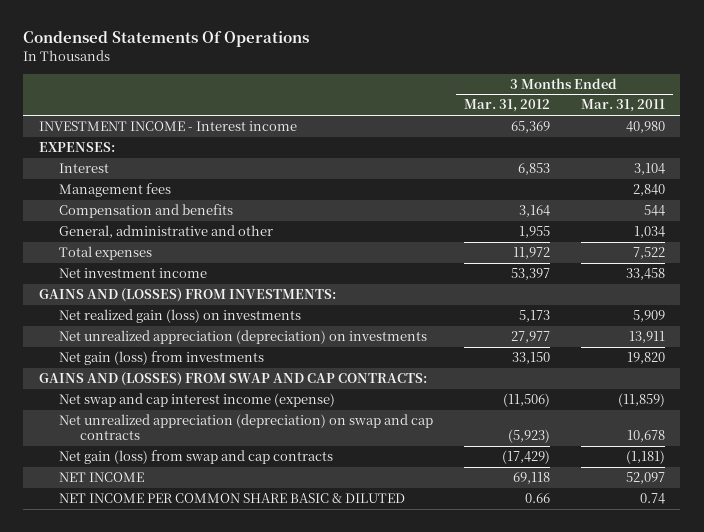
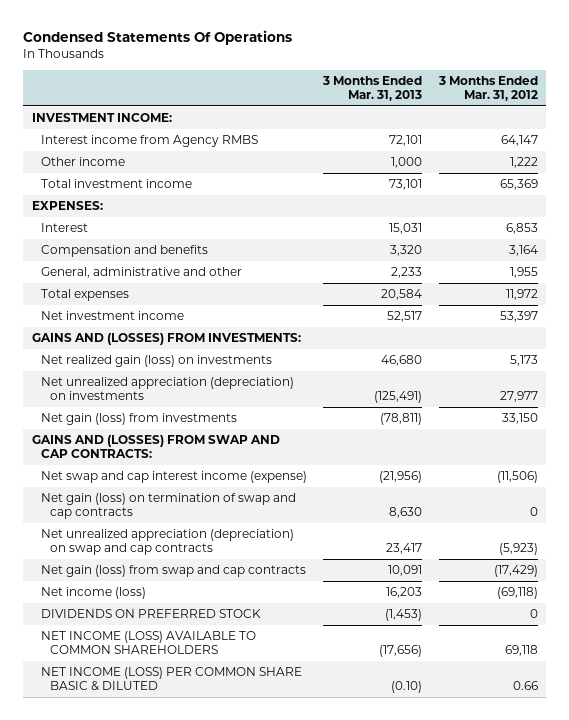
- | 3 Months Ended Mar. 31, 2012 | 3 Months Ended Mar. 31, 2011
+ | 3 Months Ended Mar. 31, 2013 | 3 Months Ended Mar. 31, 2012
- INVESTMENT INCOME - Interest income | 65,369 | 40,980
+ INVESTMENT INCOME:
+ Interest income from Agency RMBS | 72,101 | 64,147
+ Other income | 1,000 | 1,222
+ Total investment income | 73,101 | 65,369
- Management fees | | 2,840
+ Net gain (loss) on termination of swap and cap contracts | 8,630 | 0
- NET INCOME | 69,118 | 52,097
- NET INCOME PER COMMON SHARE BASIC & DILUTED | 0.66 | 0.74
+ Net income (loss) | 16,203 | (69,118)
+ DIVIDENDS ON PREFERRED STOCK | (1,453) | 0
+ NET INCOME (LOSS) AVAILABLE TO COMMON SHAREHOLDERS | (17,656) | 69,118
+ NET INCOME (LOSS) PER COMMON SHARE BASIC & DILUTED | (0.10) | 0.66

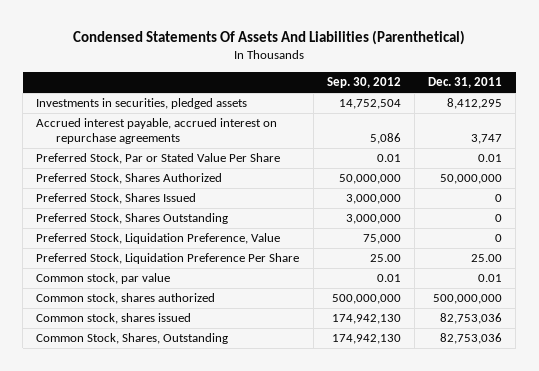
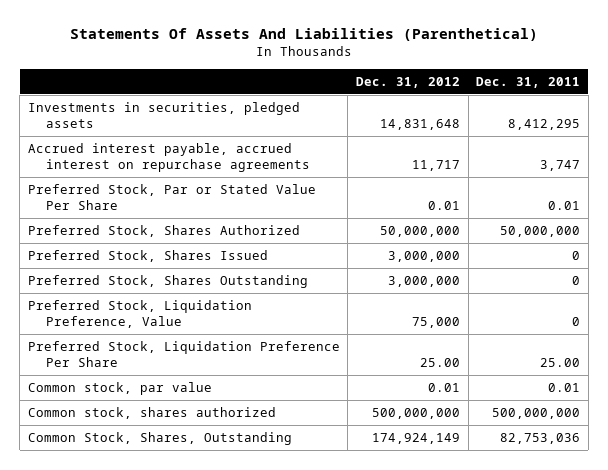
- Condensed Statements Of Assets And Liabilities (Parenthetical)
+ Statements Of Assets And Liabilities (Parenthetical)
- | Sep. 30, 2012 | Dec. 31, 2011
+ | Dec. 31, 2012 | Dec. 31, 2011
- Common stock, shares issued | 174,942,130 | 82,753,036

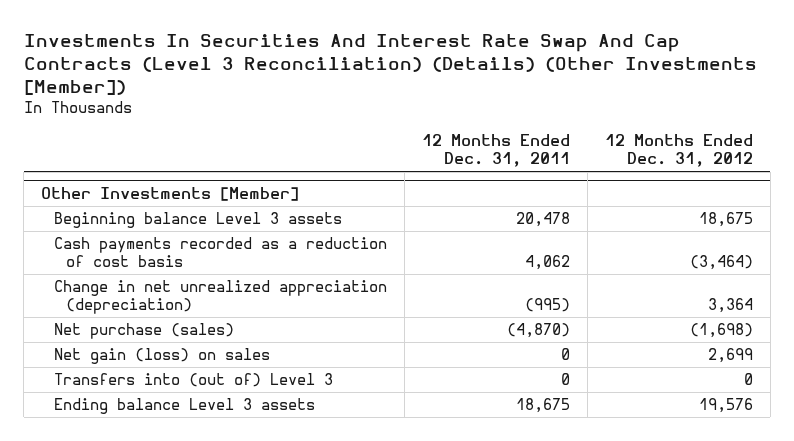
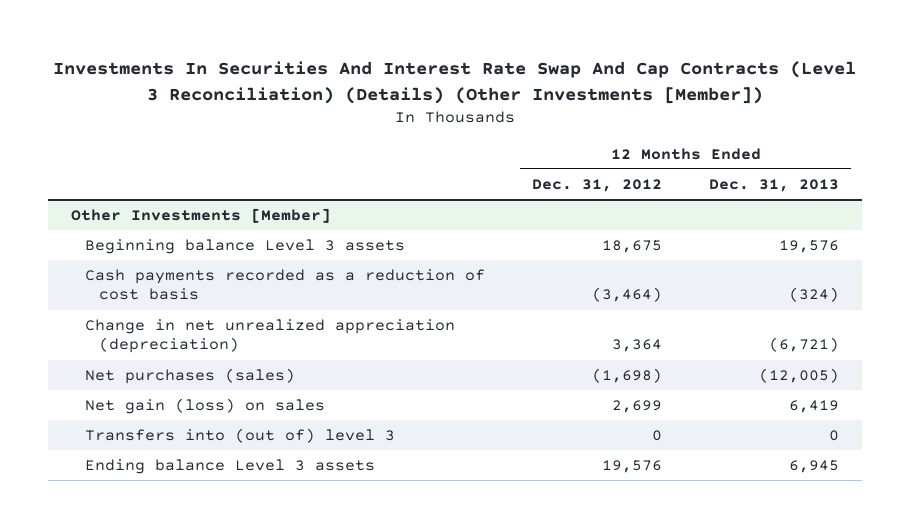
- | 12 Months Ended Dec. 31, 2011 | 12 Months Ended Dec. 31, 2012
+ | 12 Months Ended Dec. 31, 2012 | 12 Months Ended Dec. 31, 2013
@ Other Investments [Member]
- Net purchase (sales) | (4,870) | (1,698)
+ Net purchases (sales) | (1,698) | (12,005)
- Transfers into (out of) Level 3 | 0 | 0
+ Transfers into (out of) level 3 | 0 | 0

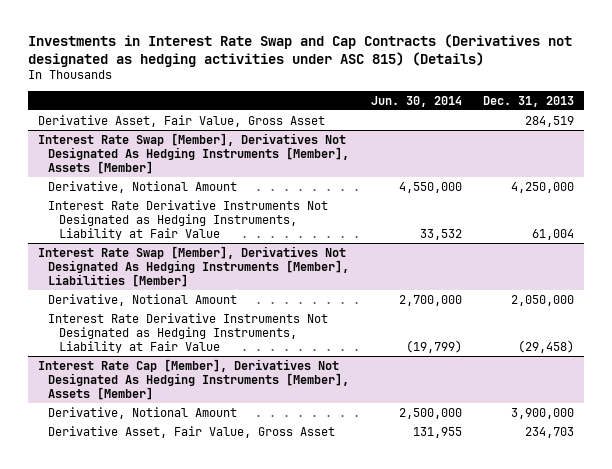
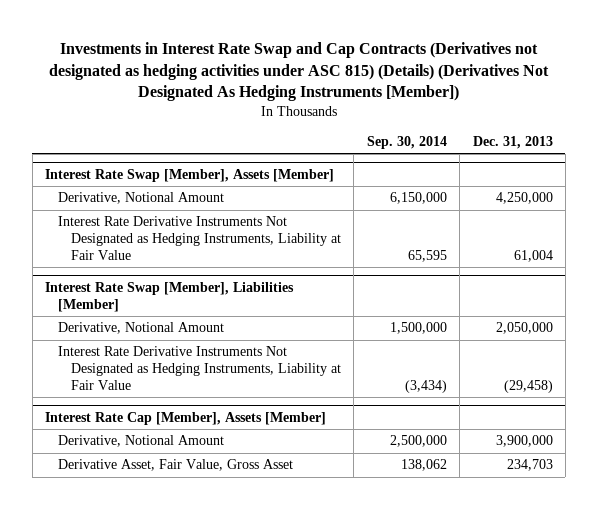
- Investments in Interest Rate Swap and Cap Contracts (Derivatives not designated as hedging activities under ASC 815) (Details)
+ Investments in Interest Rate Swap and Cap Contracts (Derivatives not designated as hedging activities under ASC 815) (Details) (Derivatives Not Designated As Hedging Instruments [Member])
- | Jun. 30, 2014 | Dec. 31, 2013
+ | Sep. 30, 2014 | Dec. 31, 2013
- Derivative Asset, Fair Value, Gross Asset | | 284,519
- Interest Rate Swap [Member], Derivatives Not Designated As Hedging Instruments [Member], Assets [Member]
+ Interest Rate Swap [Member], Assets [Member]
- Interest Rate Swap [Member], Derivatives Not Designated As Hedging Instruments [Member], Liabilities [Member]
+ Interest Rate Swap [Member], Liabilities [Member]
- Interest Rate Cap [Member], Derivatives Not Designated As Hedging Instruments [Member], Assets [Member]
+ Interest Rate Cap [Member], Assets [Member]

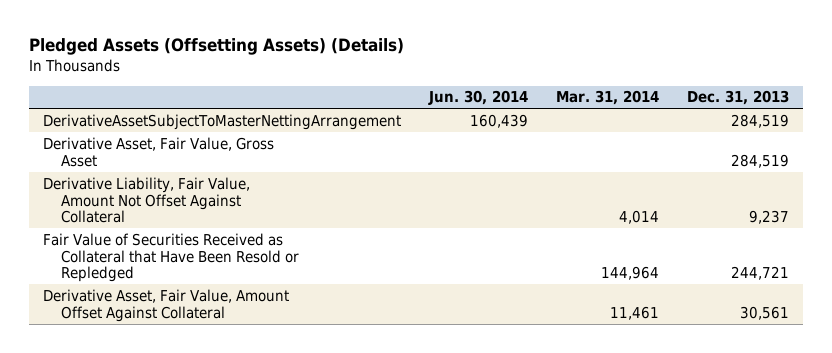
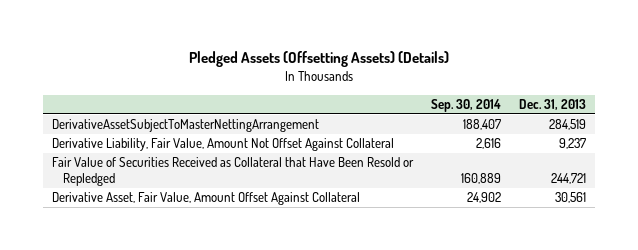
- | Jun. 30, 2014 | Mar. 31, 2014 | Dec. 31, 2013
+ | Sep. 30, 2014 | Dec. 31, 2013
- Derivative Asset, Fair Value, Gross Asset | | | 284,519

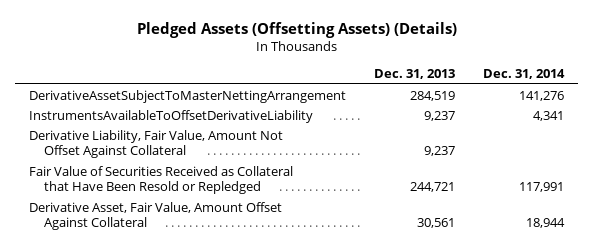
- | Sep. 30, 2014 | Dec. 31, 2013
+ | Dec. 31, 2013 | Dec. 31, 2014
+ InstrumentsAvailableToOffsetDerivativeLiability | 9,237 | 4,341

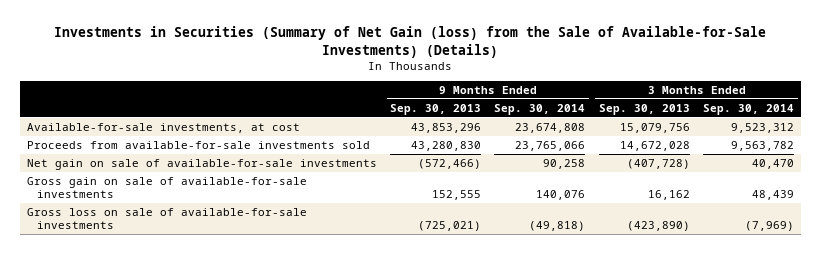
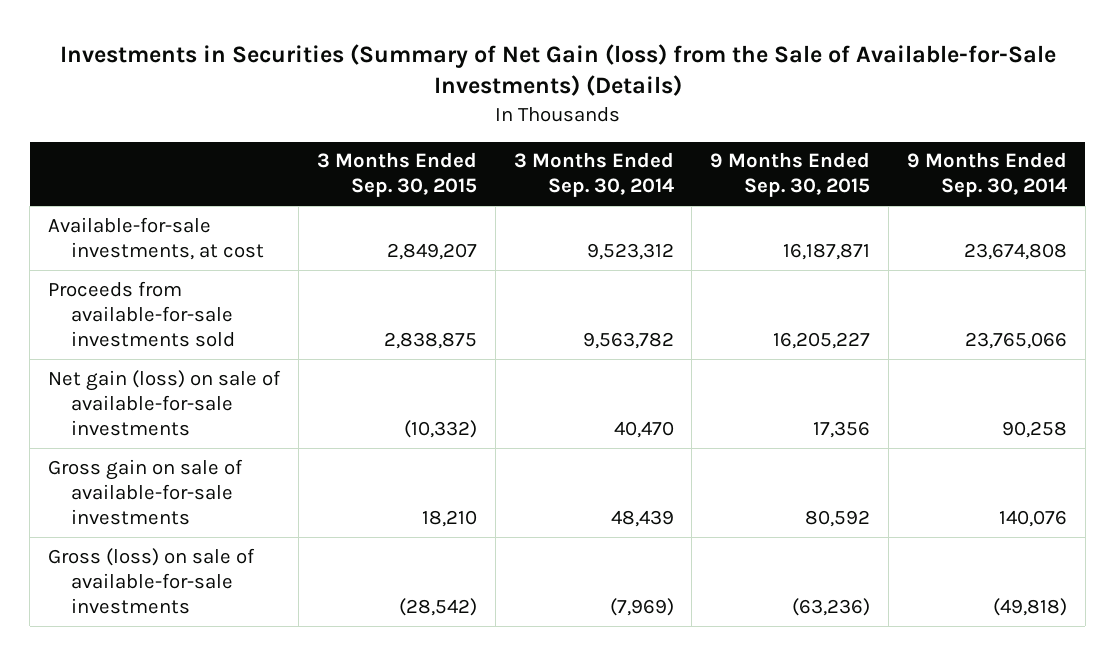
- | 9 Months Ended Sep. 30, 2013 | 9 Months Ended Sep. 30, 2014 | 3 Months Ended Sep. 30, 2013 | 3 Months Ended Sep. 30, 2014
+ | 3 Months Ended Sep. 30, 2015 | 3 Months Ended Sep. 30, 2014 | 9 Months Ended Sep. 30, 2015 | 9 Months Ended Sep. 30, 2014
- Net gain on sale of available-for-sale investments | (572,466) | 90,258 | (407,728) | 40,470
+ Net gain (loss) on sale of available-for-sale investments | (10,332) | 40,470 | 17,356 | 90,258
- Gross loss on sale of available-for-sale investments | (725,021) | (49,818) | (423,890) | (7,969)
+ Gross (loss) on sale of available-for-sale investments | (28,542) | (7,969) | (63,236) | (49,818)

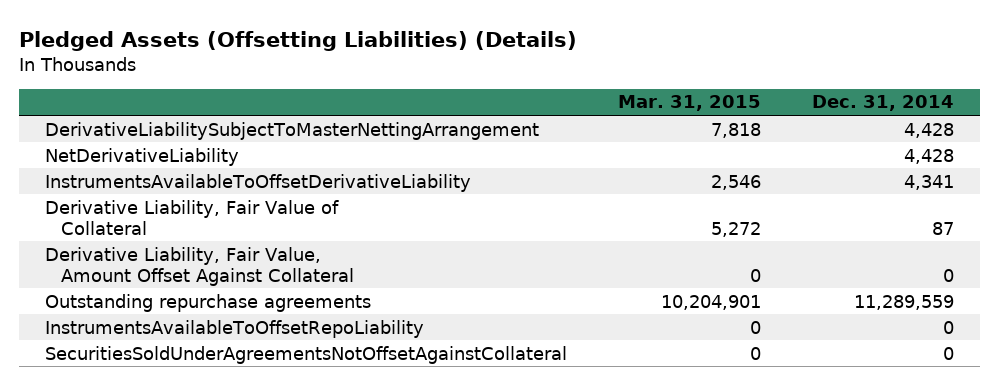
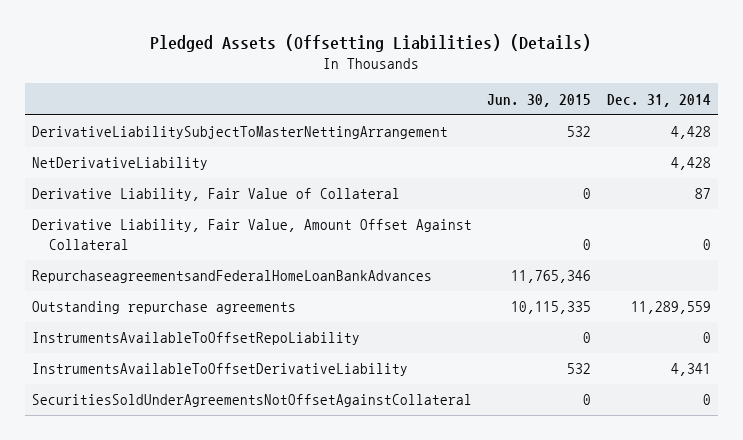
- | Mar. 31, 2015 | Dec. 31, 2014
+ | Jun. 30, 2015 | Dec. 31, 2014
+ RepurchaseagreementsandFederalHomeLoanBankAdvances | 11,765,346 |
moved down: InstrumentsAvailableToOffsetDerivativeLiability | 532 | 4,341

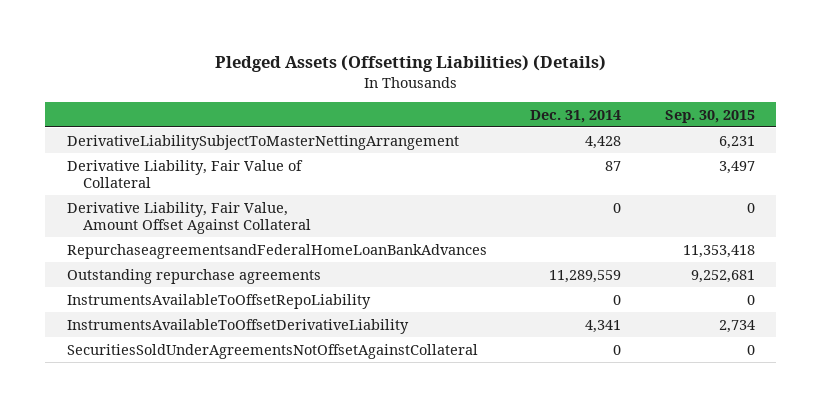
- | Jun. 30, 2015 | Dec. 31, 2014
+ | Dec. 31, 2014 | Sep. 30, 2015
- NetDerivativeLiability | | 4,428

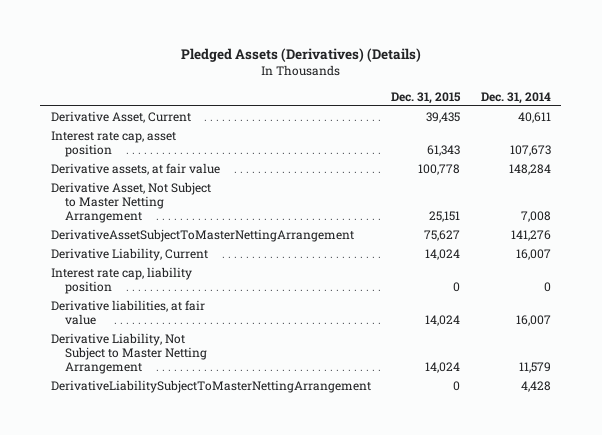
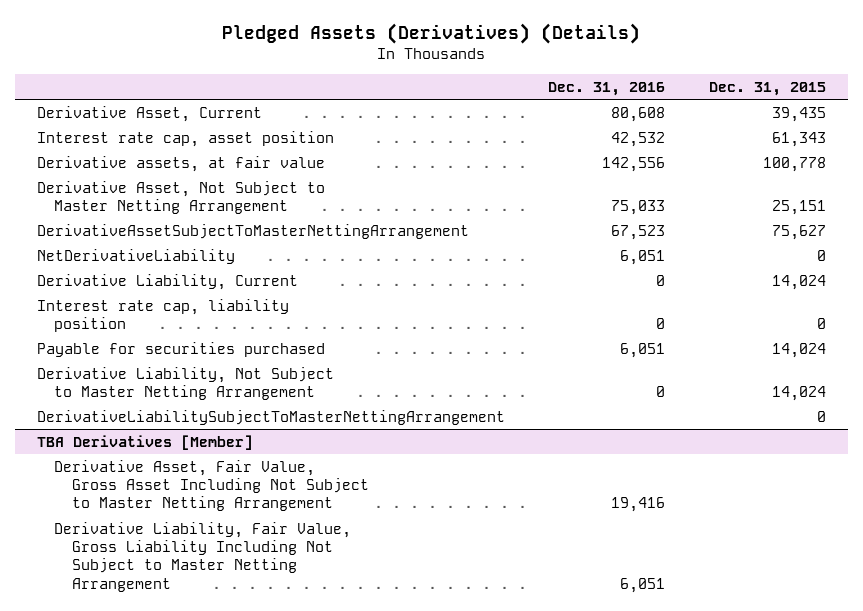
- | Dec. 31, 2015 | Dec. 31, 2014
+ | Dec. 31, 2016 | Dec. 31, 2015
+ NetDerivativeLiability | 6,051 | 0
- Derivative liabilities, at fair value | 14,024 | 16,007
+ Payable for securities purchased | 6,051 | 14,024
+ TBA Derivatives [Member]
+ Derivative Asset, Fair Value, Gross Asset Including Not Subject to Master Netting Arrangement | 19,416 |
+ Derivative Liability, Fair Value, Gross Liability Including Not Subject to Master Netting Arrangement | 6,051 |

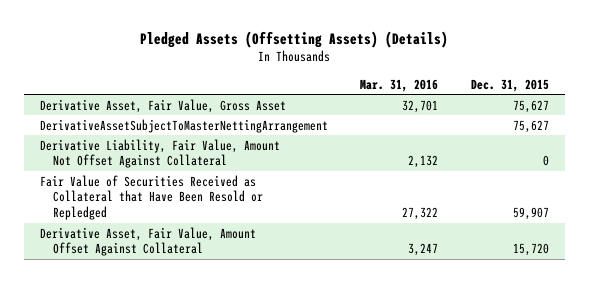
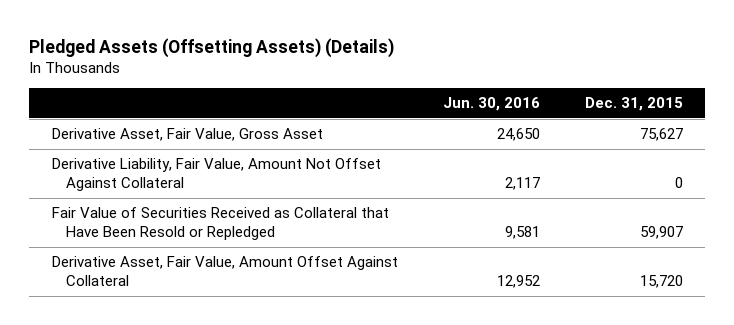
- | Mar. 31, 2016 | Dec. 31, 2015
+ | Jun. 30, 2016 | Dec. 31, 2015
- DerivativeAssetSubjectToMasterNettingArrangement | | 75,627

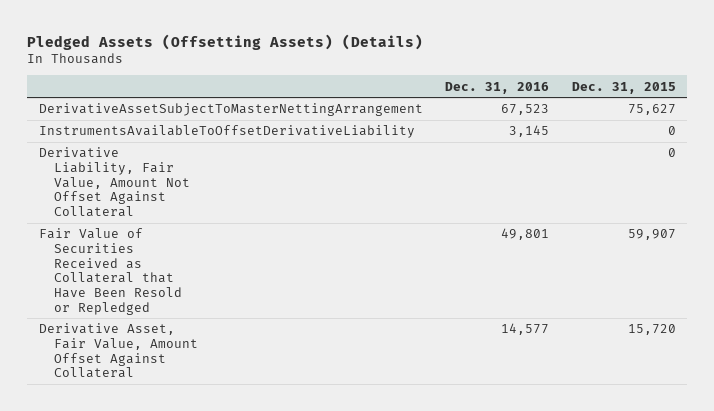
- | Jun. 30, 2016 | Dec. 31, 2015
+ | Dec. 31, 2016 | Dec. 31, 2015
- Derivative Asset, Fair Value, Gross Asset | 24,650 | 75,627
+ DerivativeAssetSubjectToMasterNettingArrangement | 67,523 | 75,627
+ InstrumentsAvailableToOffsetDerivativeLiability | 3,145 | 0

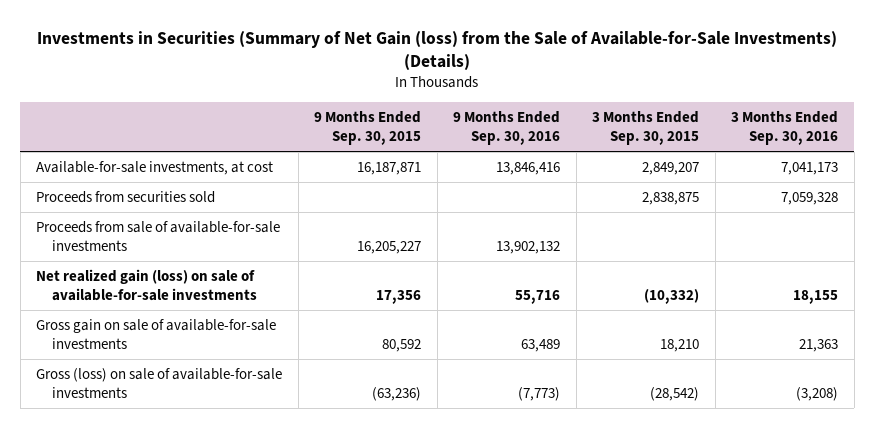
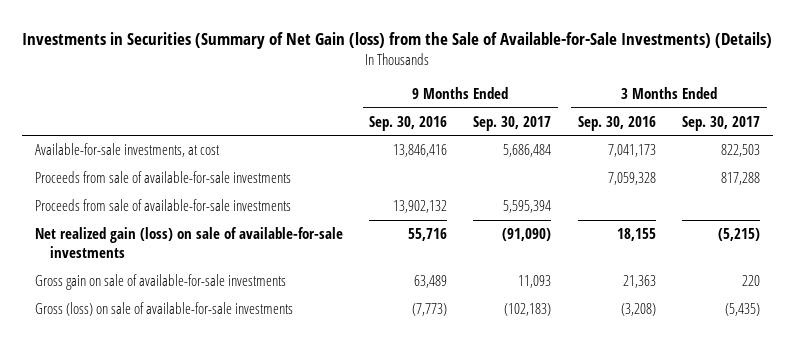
- | 9 Months Ended Sep. 30, 2015 | 9 Months Ended Sep. 30, 2016 | 3 Months Ended Sep. 30, 2015 | 3 Months Ended Sep. 30, 2016
+ | 9 Months Ended Sep. 30, 2016 | 9 Months Ended Sep. 30, 2017 | 3 Months Ended Sep. 30, 2016 | 3 Months Ended Sep. 30, 2017
- Proceeds from securities sold | | | 2,838,875 | 7,059,328
+ Proceeds from sale of available-for-sale investments | | | 7,059,328 | 817,288

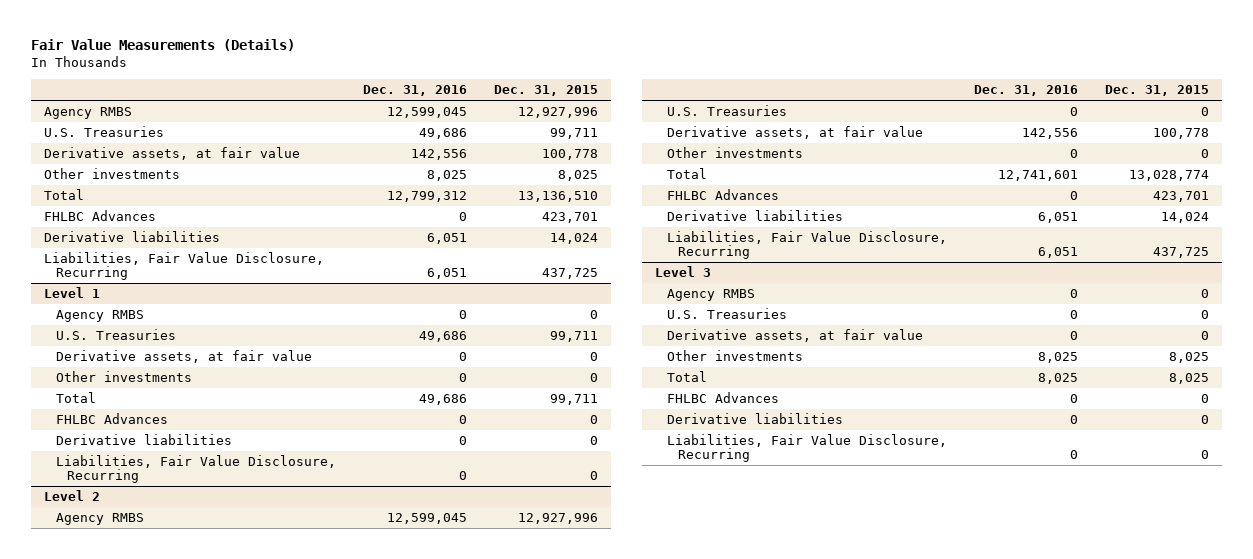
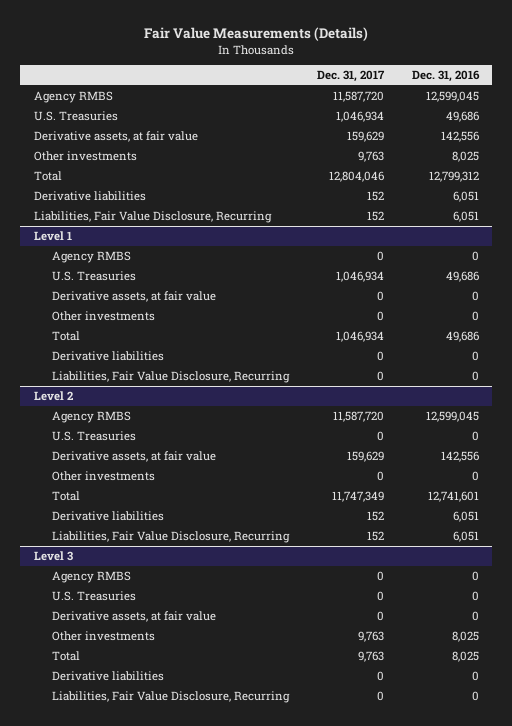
- | Dec. 31, 2016 | Dec. 31, 2015
+ | Dec. 31, 2017 | Dec. 31, 2016
- FHLBC Advances | 0 | 423,701
@ Level 1
- FHLBC Advances | 0 | 0
@ Level 2
- FHLBC Advances | 0 | 423,701
@ Level 3
- FHLBC Advances | 0 | 0

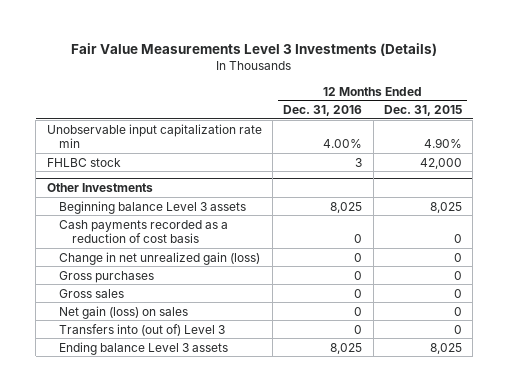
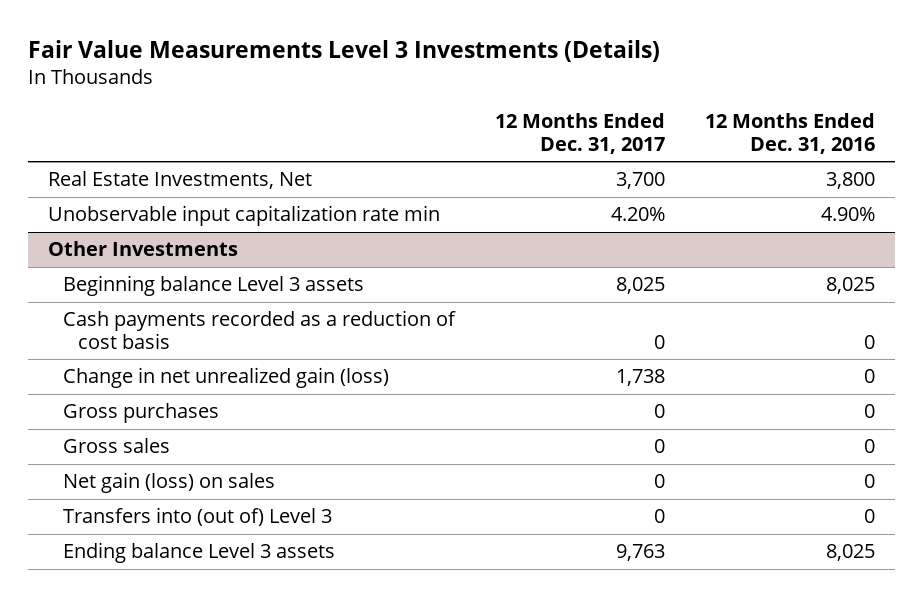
- | 12 Months Ended Dec. 31, 2016 | 12 Months Ended Dec. 31, 2015
+ | 12 Months Ended Dec. 31, 2017 | 12 Months Ended Dec. 31, 2016
- Unobservable input capitalization rate min | 4.00% | 4.90%
- FHLBC stock | 3 | 42,000
+ Real Estate Investments, Net | 3,700 | 3,800
+ Unobservable input capitalization rate min | 4.20% | 4.90%

